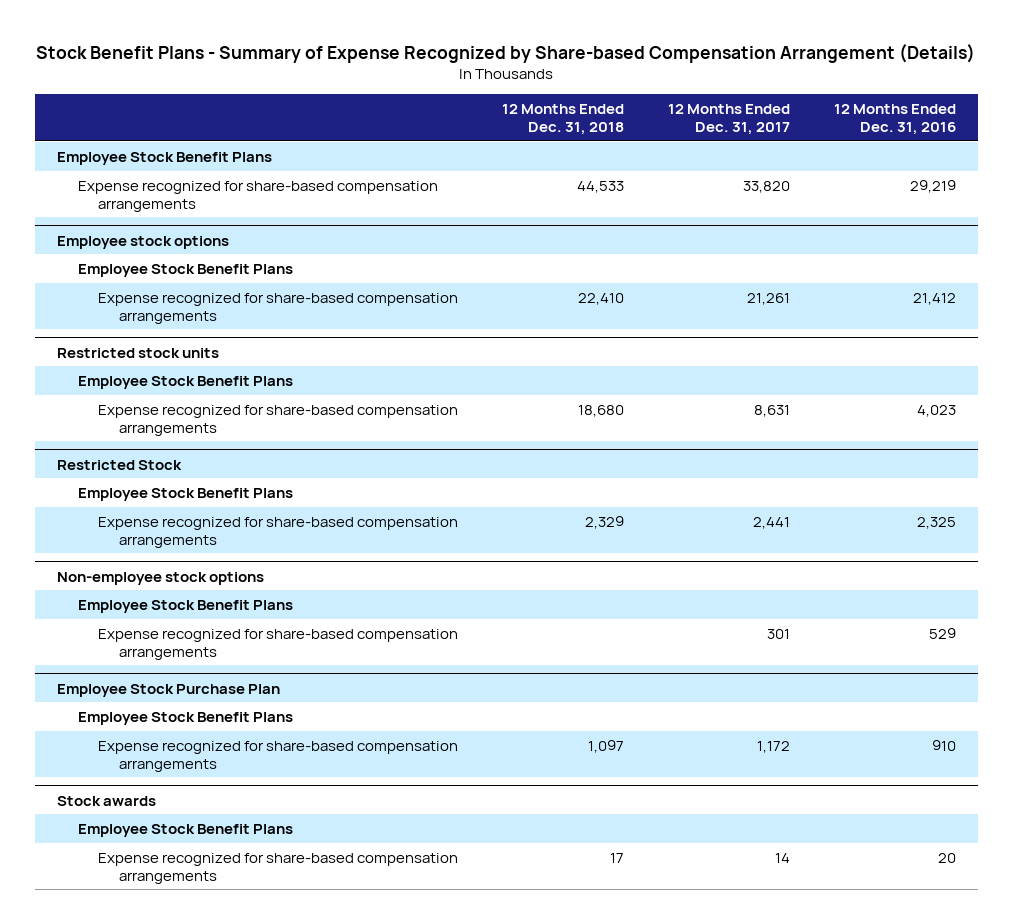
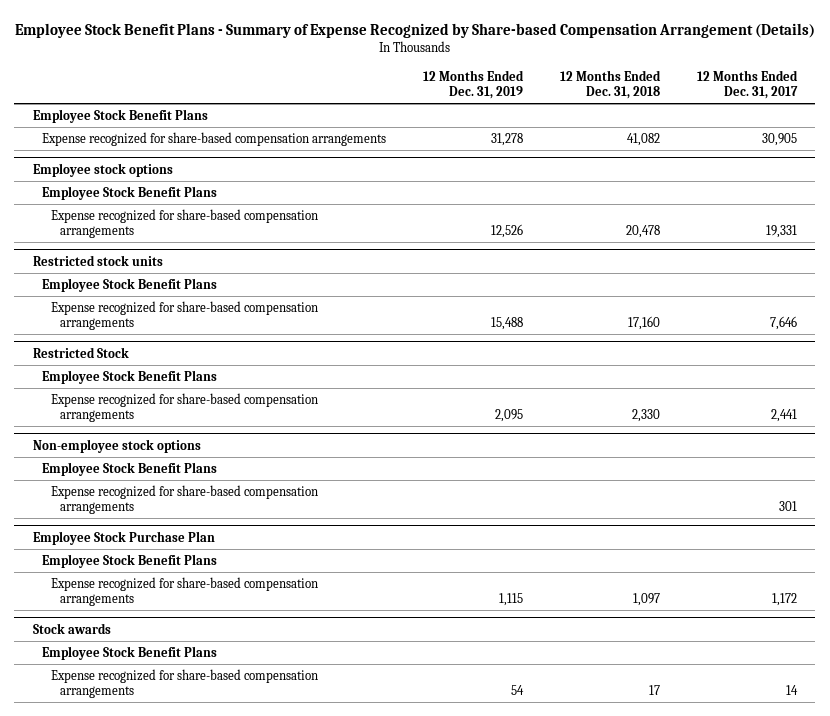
- Stock Benefit Plans - Summary of Expense Recognized by Share-based Compensation Arrangement (Details)
+ Employee Stock Benefit Plans - Summary of Expense Recognized by Share-based Compensation Arrangement (Details)
- | 12 Months Ended Dec. 31, 2018 | 12 Months Ended Dec. 31, 2017 | 12 Months Ended Dec. 31, 2016
+ | 12 Months Ended Dec. 31, 2019 | 12 Months Ended Dec. 31, 2018 | 12 Months Ended Dec. 31, 2017
- Expense recognized for share-based compensation arrangements | 44,533 | 33,820 | 29,219
+ Expense recognized for share-based compensation arrangements | 31,278 | 41,082 | 30,905
@ Employee stock options
- Expense recognized for share-based compensation arrangements | 22,410 | 21,261 | 21,412
+ Expense recognized for share-based compensation arrangements | 12,526 | 20,478 | 19,331
@ Restricted stock units
- Expense recognized for share-based compensation arrangements | 18,680 | 8,631 | 4,023
+ Expense recognized for share-based compensation arrangements | 15,488 | 17,160 | 7,646
@ Restricted Stock
- Expense recognized for share-based compensation arrangements | 2,329 | 2,441 | 2,325
+ Expense recognized for share-based compensation arrangements | 2,095 | 2,330 | 2,441

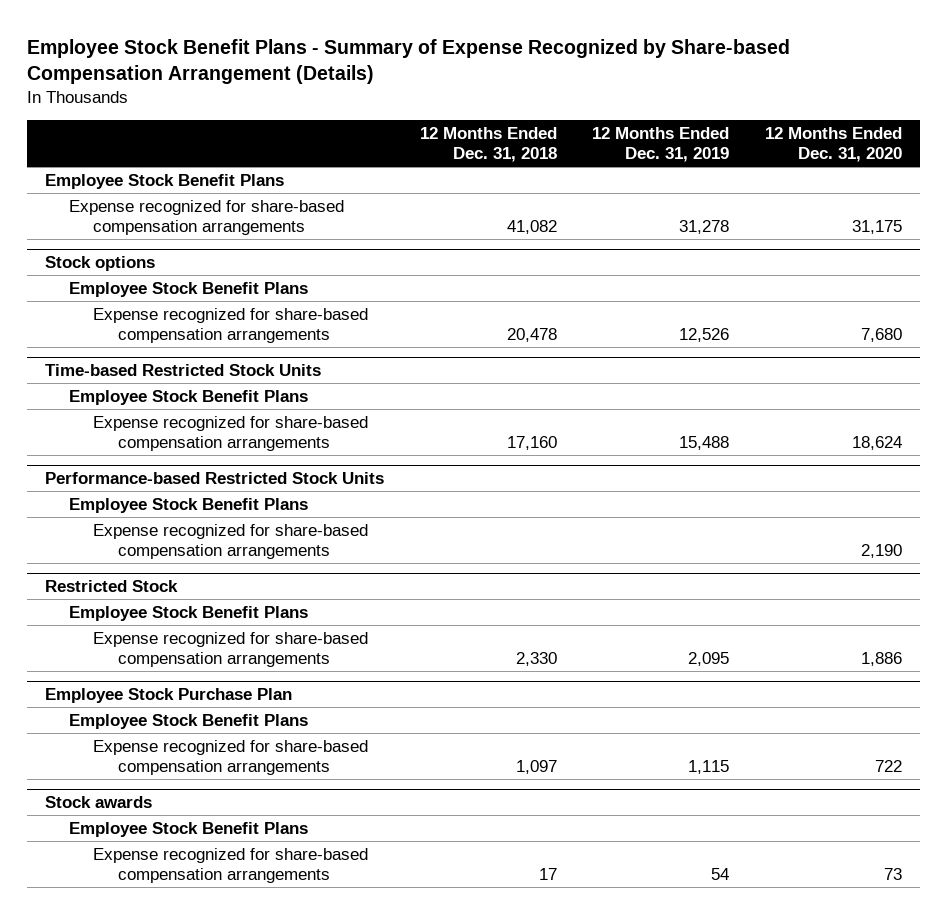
- | 12 Months Ended Dec. 31, 2019 | 12 Months Ended Dec. 31, 2018 | 12 Months Ended Dec. 31, 2017
+ | 12 Months Ended Dec. 31, 2018 | 12 Months Ended Dec. 31, 2019 | 12 Months Ended Dec. 31, 2020
- Employee stock options
+ Stock options
- Restricted stock units
+ Time-based Restricted Stock Units
+ Performance-based Restricted Stock Units
+ Employee Stock Benefit Plans
+ Expense recognized for share-based compensation arrangements | | | 2,190
- Non-employee stock options
- Employee Stock Benefit Plans
- Expense recognized for share-based compensation arrangements | | | 301

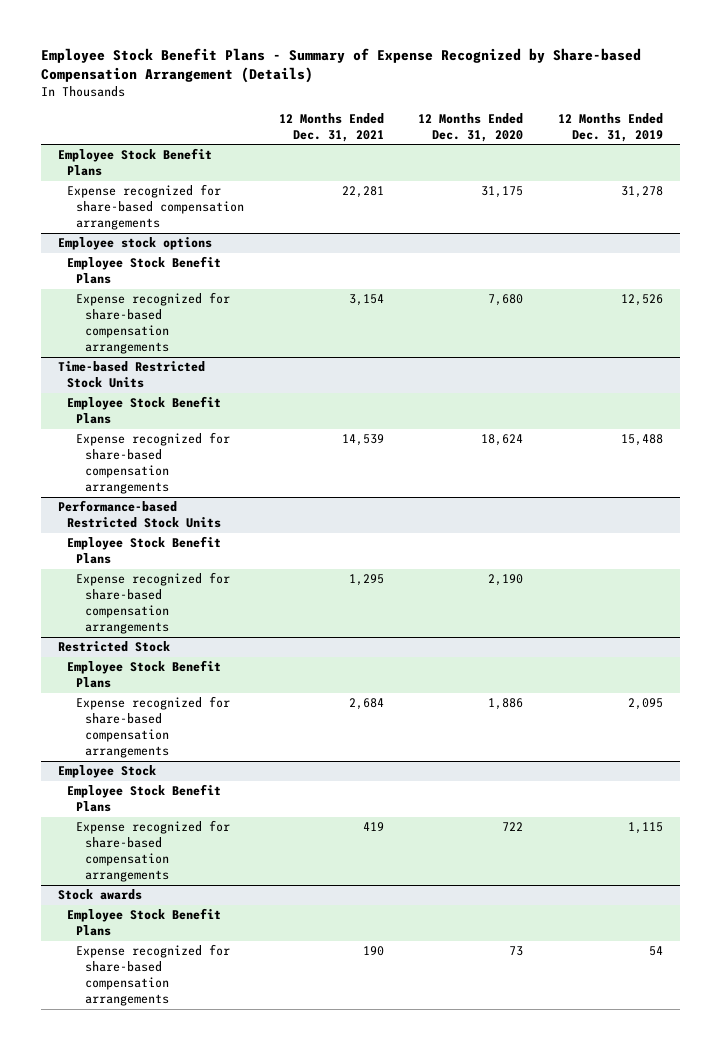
- | 12 Months Ended Dec. 31, 2018 | 12 Months Ended Dec. 31, 2019 | 12 Months Ended Dec. 31, 2020
+ | 12 Months Ended Dec. 31, 2021 | 12 Months Ended Dec. 31, 2020 | 12 Months Ended Dec. 31, 2019
- Stock options
+ Employee stock options
- Employee Stock Purchase Plan
+ Employee Stock

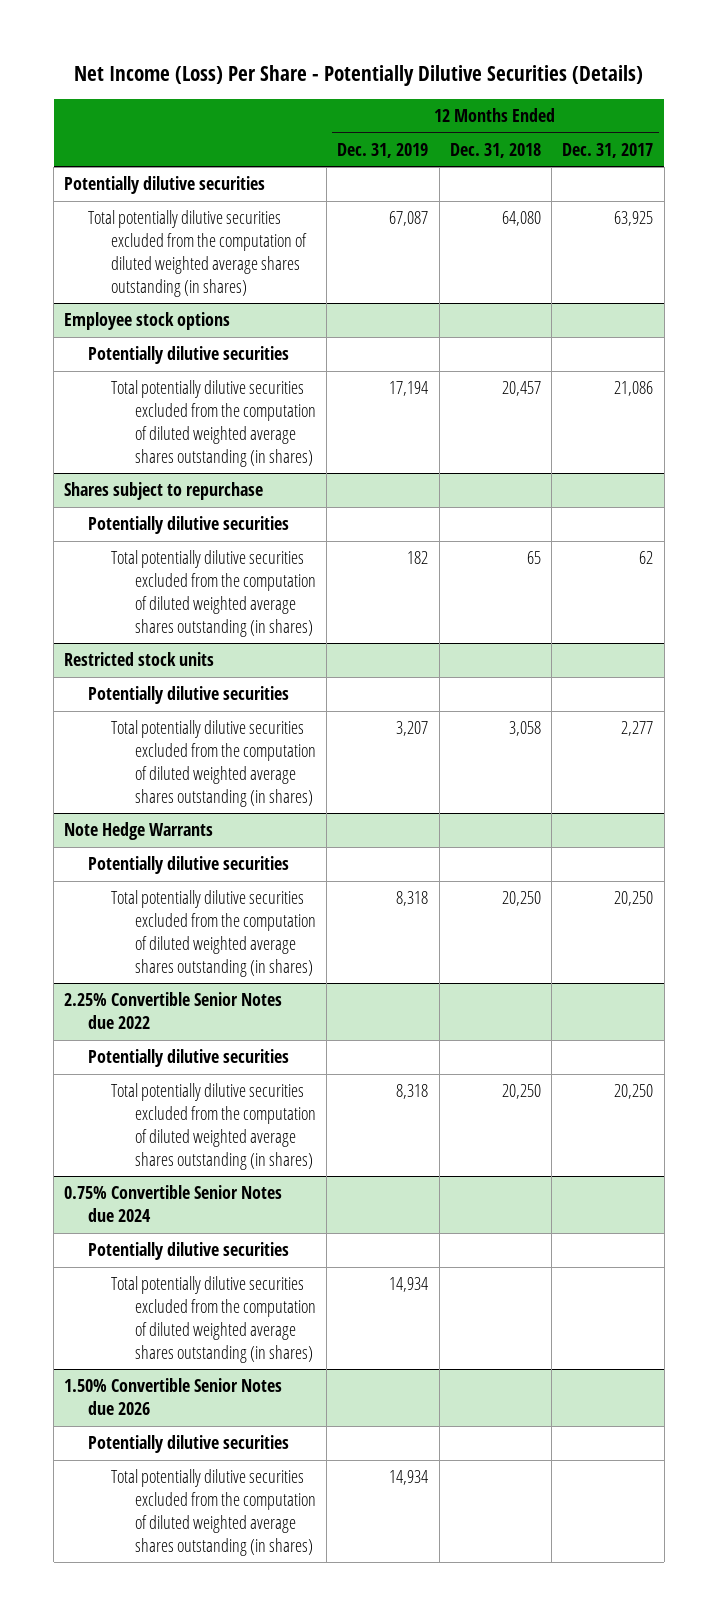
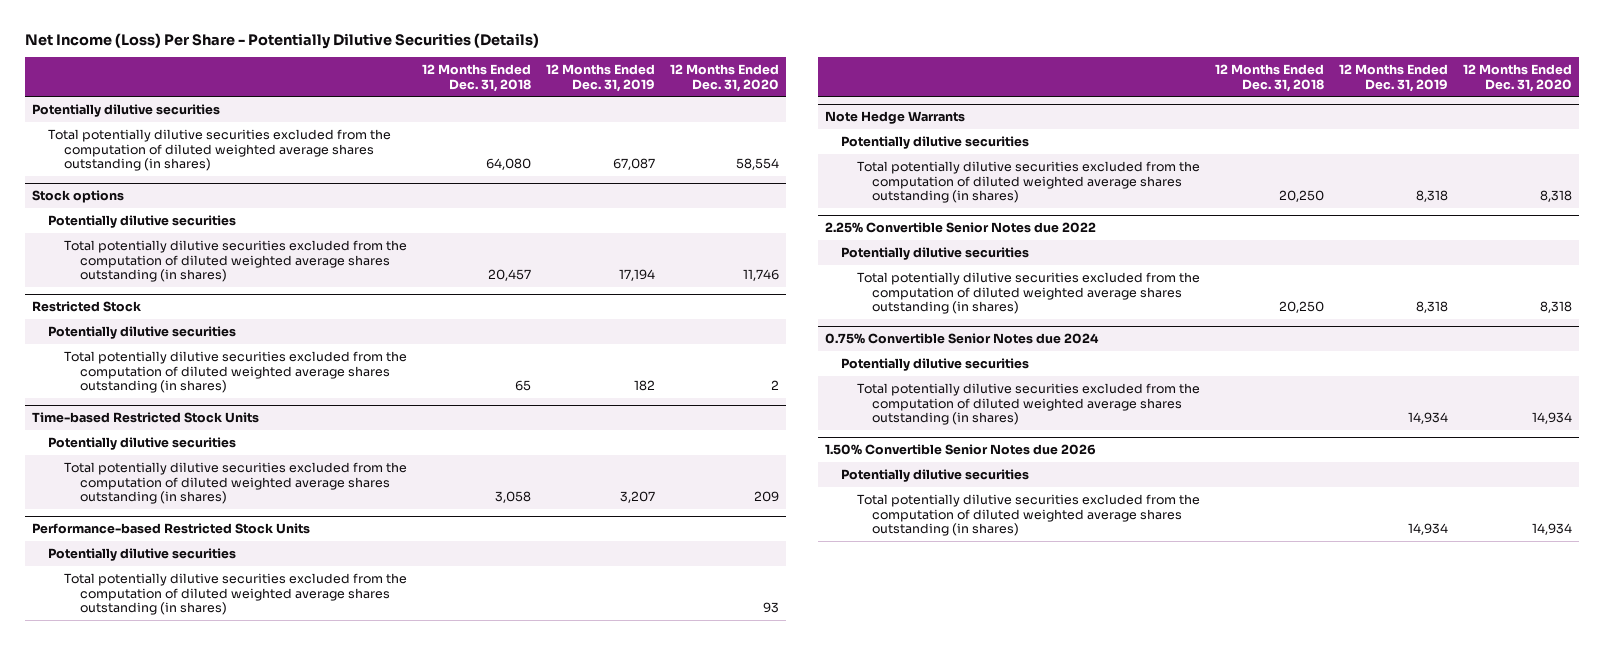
- | 12 Months Ended Dec. 31, 2019 | 12 Months Ended Dec. 31, 2018 | 12 Months Ended Dec. 31, 2017
+ | 12 Months Ended Dec. 31, 2018 | 12 Months Ended Dec. 31, 2019 | 12 Months Ended Dec. 31, 2020
- Employee stock options
+ Stock options
- Shares subject to repurchase
+ Restricted Stock
- Restricted stock units
+ Time-based Restricted Stock Units
+ Performance-based Restricted Stock Units
+ Potentially dilutive securities
+ Total potentially dilutive securities excluded from the computation of diluted weighted average shares outstanding (in shares) | | | 93

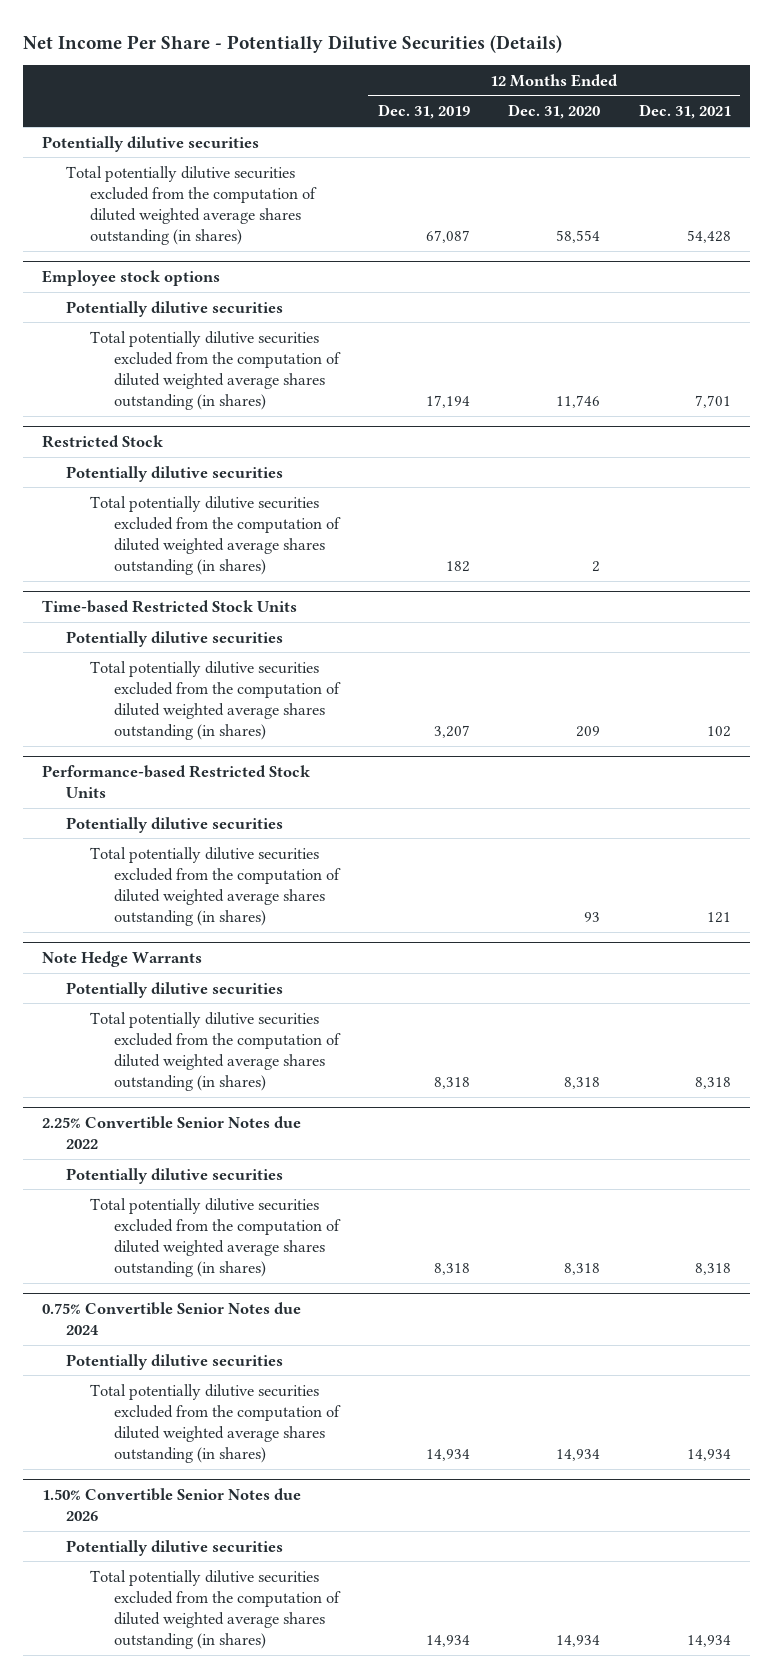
- Net Income (Loss) Per Share - Potentially Dilutive Securities (Details)
+ Net Income Per Share - Potentially Dilutive Securities (Details)
- | 12 Months Ended Dec. 31, 2018 | 12 Months Ended Dec. 31, 2019 | 12 Months Ended Dec. 31, 2020
+ | 12 Months Ended Dec. 31, 2019 | 12 Months Ended Dec. 31, 2020 | 12 Months Ended Dec. 31, 2021
- Stock options
+ Employee stock options

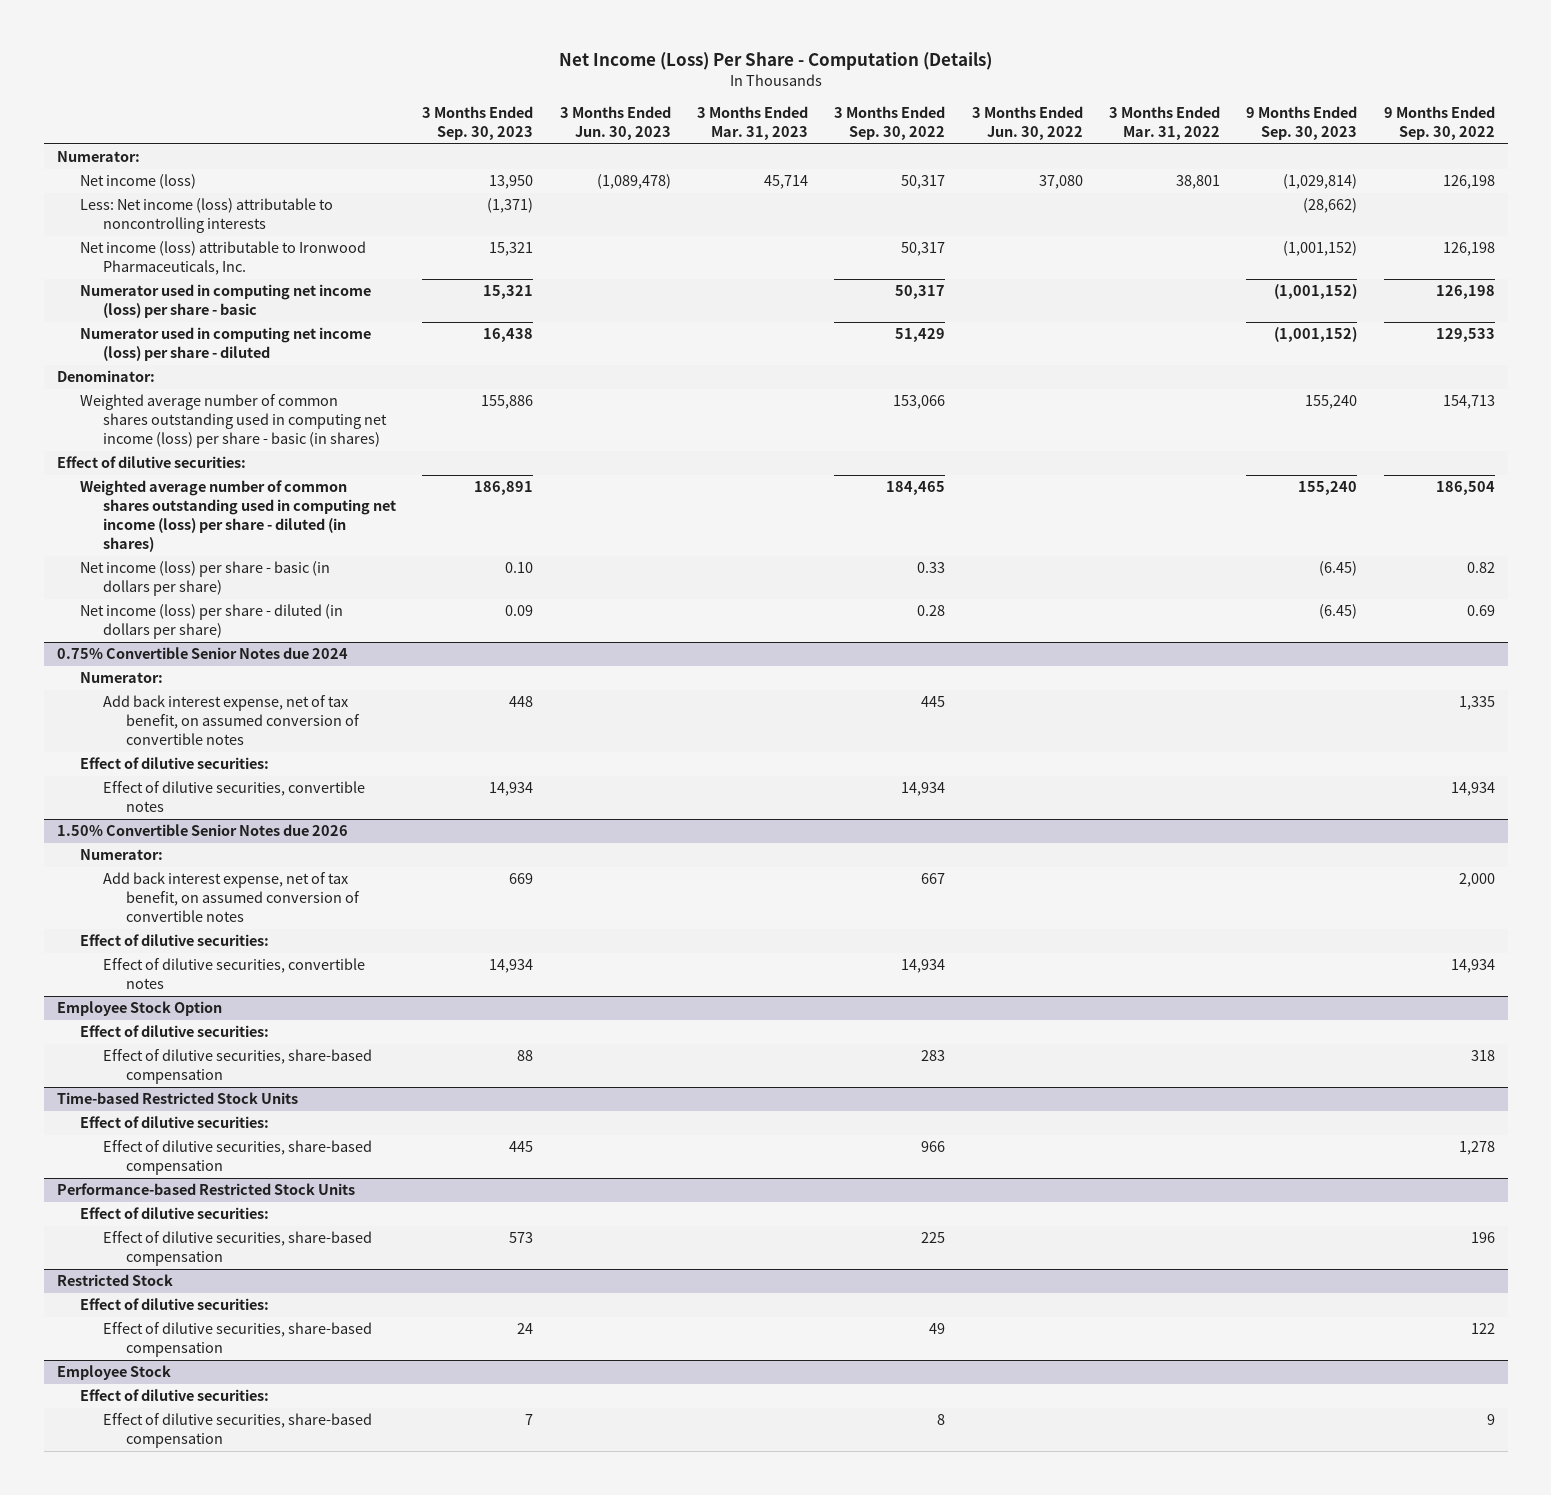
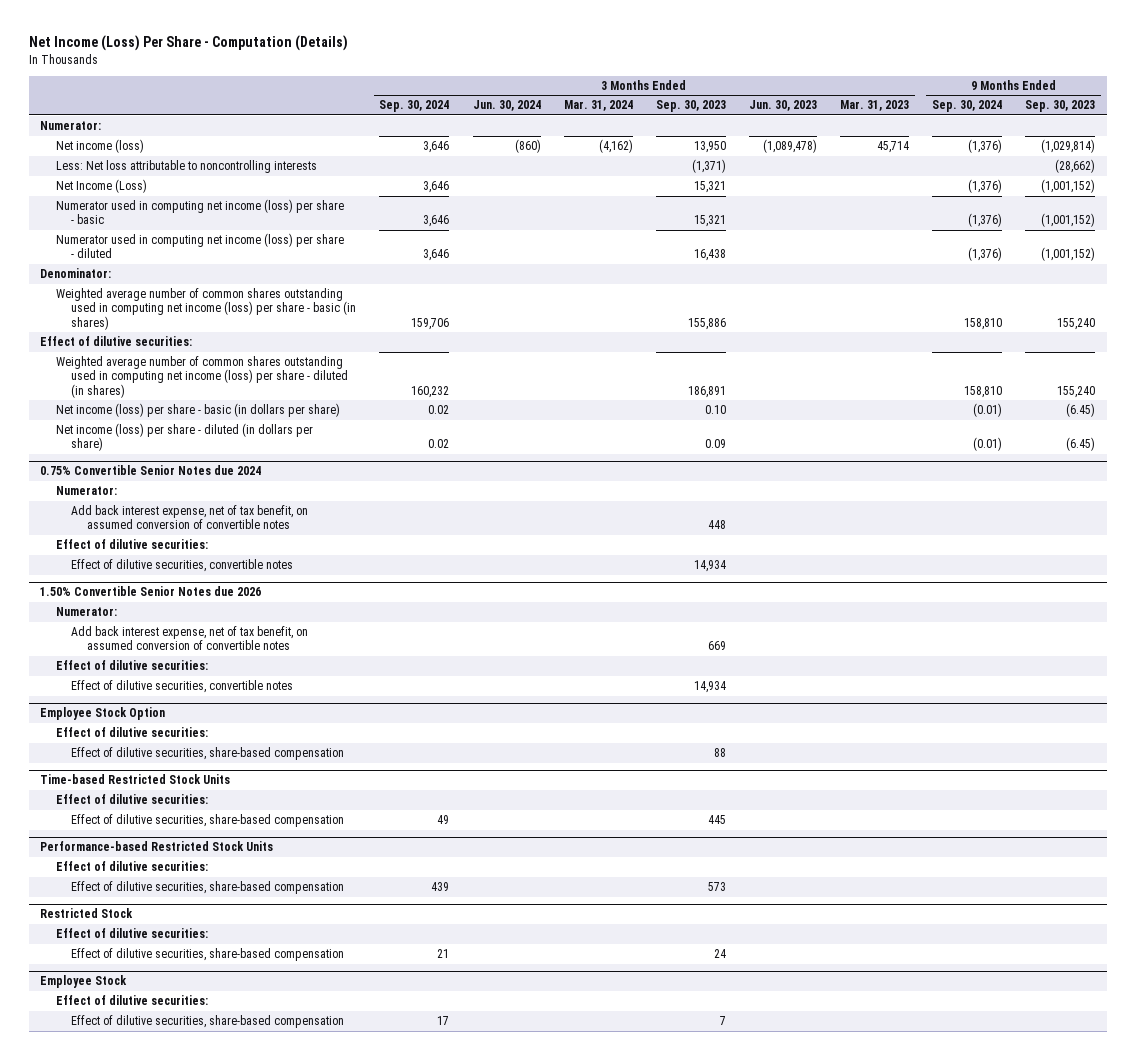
- | 3 Months Ended Sep. 30, 2023 | 3 Months Ended Jun. 30, 2023 | 3 Months Ended Mar. 31, 2023 | 3 Months Ended Sep. 30, 2022 | 3 Months Ended Jun. 30, 2022 | 3 Months Ended Mar. 31, 2022 | 9 Months Ended Sep. 30, 2023 | 9 Months Ended Sep. 30, 2022
+ | 3 Months Ended Sep. 30, 2024 | 3 Months Ended Jun. 30, 2024 | 3 Months Ended Mar. 31, 2024 | 3 Months Ended Sep. 30, 2023 | 3 Months Ended Jun. 30, 2023 | 3 Months Ended Mar. 31, 2023 | 9 Months Ended Sep. 30, 2024 | 9 Months Ended Sep. 30, 2023
- Less: Net income (loss) attributable to noncontrolling interests | (1,371) | | | | | | (28,662) |
- Net income (loss) attributable to Ironwood Pharmaceuticals, Inc. | 15,321 | | | 50,317 | | | (1,001,152) | 126,198
+ Less: Net loss attributable to noncontrolling interests | | | | (1,371) | | | | (28,662)
+ Net Income (Loss) | 3,646 | | | 15,321 | | | (1,376) | (1,001,152)

